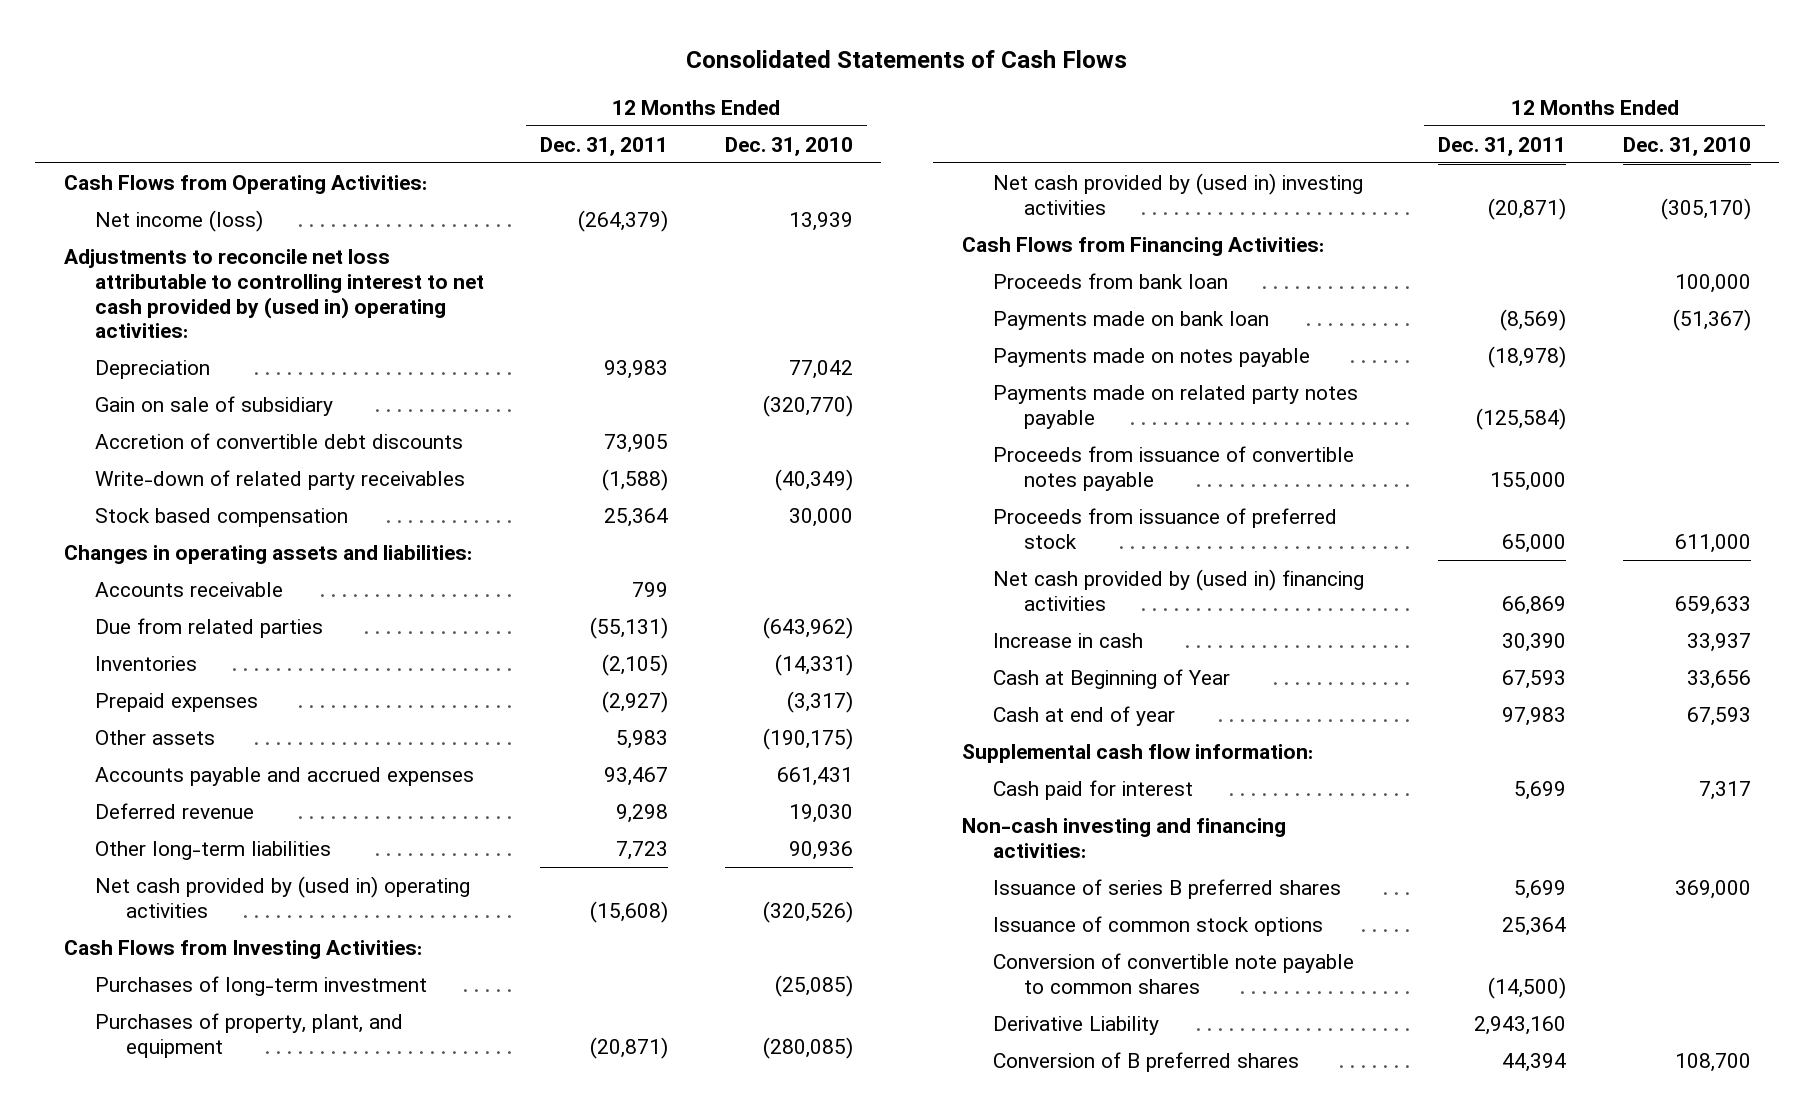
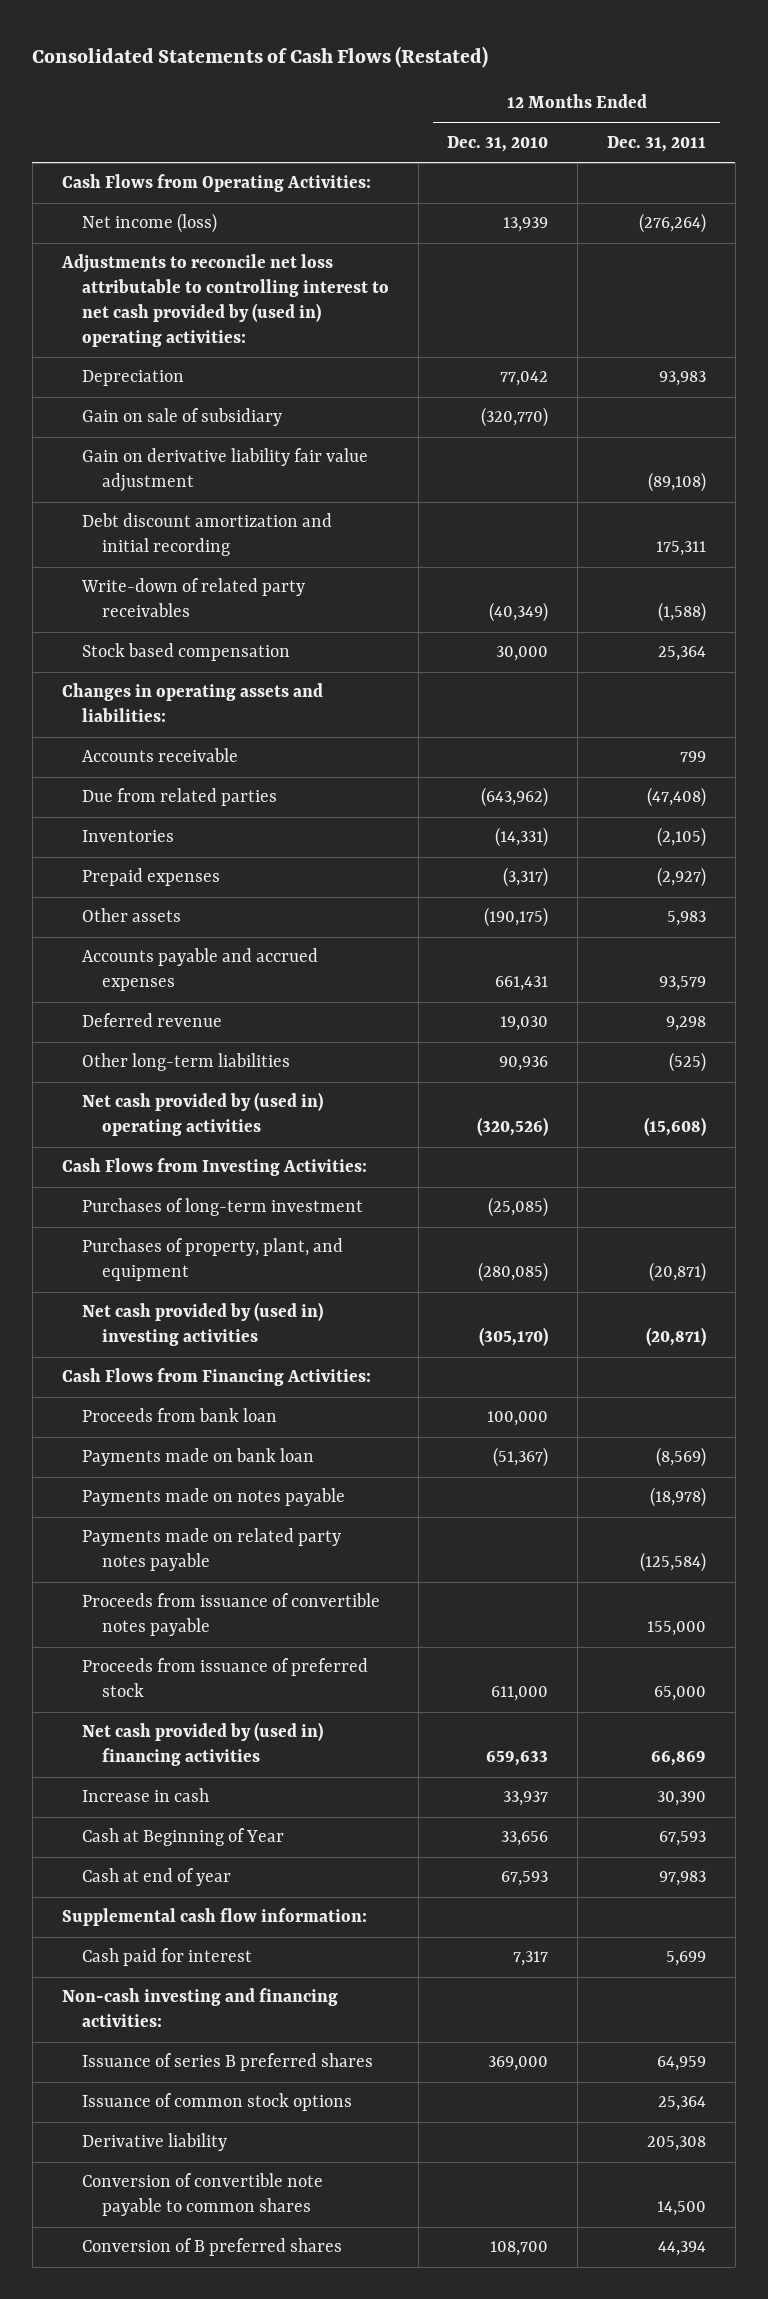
- Consolidated Statements of Cash Flows
+ Consolidated Statements of Cash Flows (Restated)
- | 12 Months Ended Dec. 31, 2011 | 12 Months Ended Dec. 31, 2010
+ | 12 Months Ended Dec. 31, 2010 | 12 Months Ended Dec. 31, 2011
- Net income (loss) | (264,379) | 13,939
+ Net income (loss) | 13,939 | (276,264)
- Accretion of convertible debt discounts | 73,905 |
+ Gain on derivative liability fair value adjustment | | (89,108)
+ Debt discount amortization and initial recording | | 175,311
- Due from related parties | (55,131) | (643,962)
+ Due from related parties | (643,962) | (47,408)
- Accounts payable and accrued expenses | 93,467 | 661,431
+ Accounts payable and accrued expenses | 661,431 | 93,579
- Other long-term liabilities | 7,723 | 90,936
+ Other long-term liabilities | 90,936 | (525)
- Issuance of series B preferred shares | 5,699 | 369,000
+ Issuance of series B preferred shares | 369,000 | 64,959
- Conversion of convertible note payable to common shares | (14,500) |
- Derivative Liability | 2,943,160 |
+ Derivative liability | | 205,308
+ Conversion of convertible note payable to common shares | | 14,500

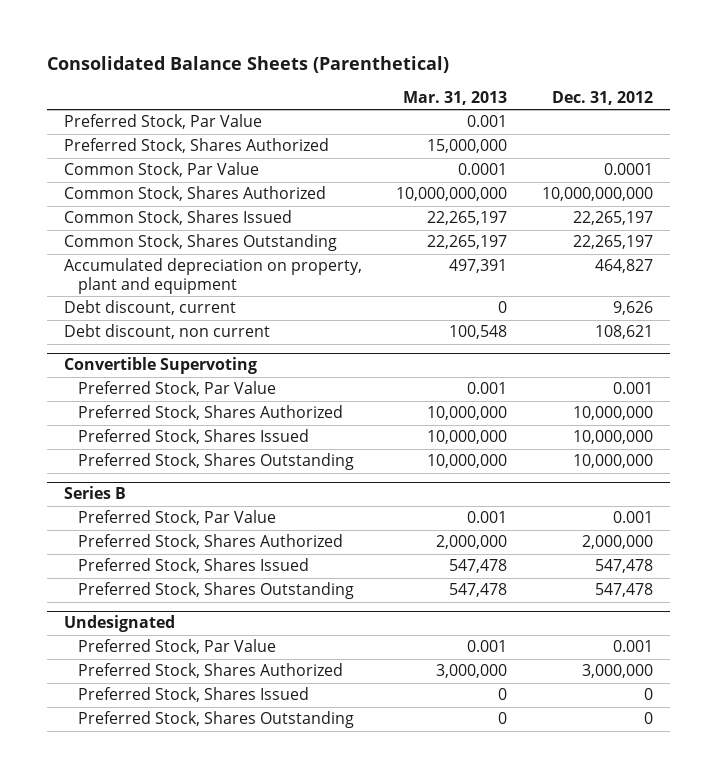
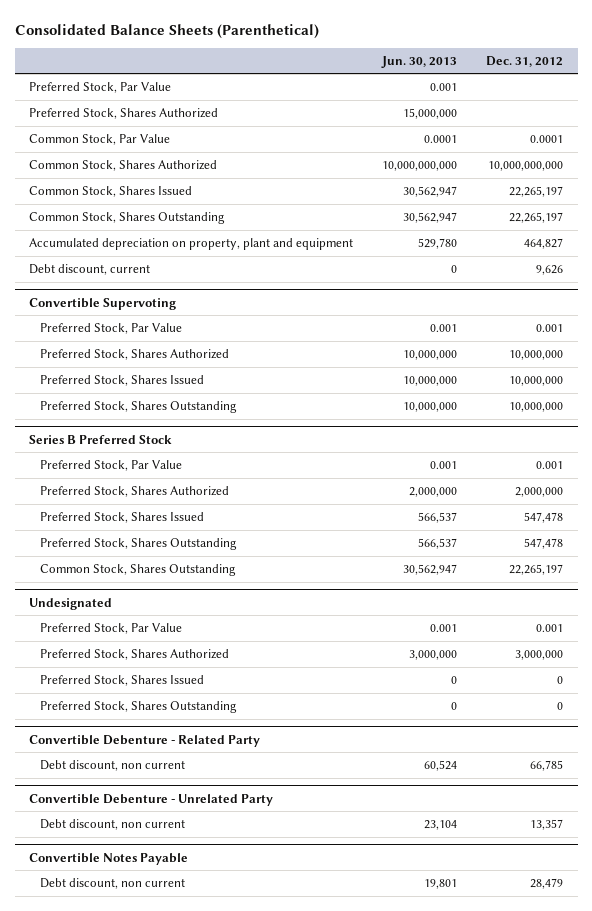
- | Mar. 31, 2013 | Dec. 31, 2012
+ | Jun. 30, 2013 | Dec. 31, 2012
- Debt discount, non current | 100,548 | 108,621
- Series B
+ Series B Preferred Stock
+ Common Stock, Shares Outstanding | 30,562,947 | 22,265,197
+ Convertible Debenture - Related Party
+ Debt discount, non current | 60,524 | 66,785
+ Convertible Debenture - Unrelated Party
+ Debt discount, non current | 23,104 | 13,357
+ Convertible Notes Payable
+ Debt discount, non current | 19,801 | 28,479

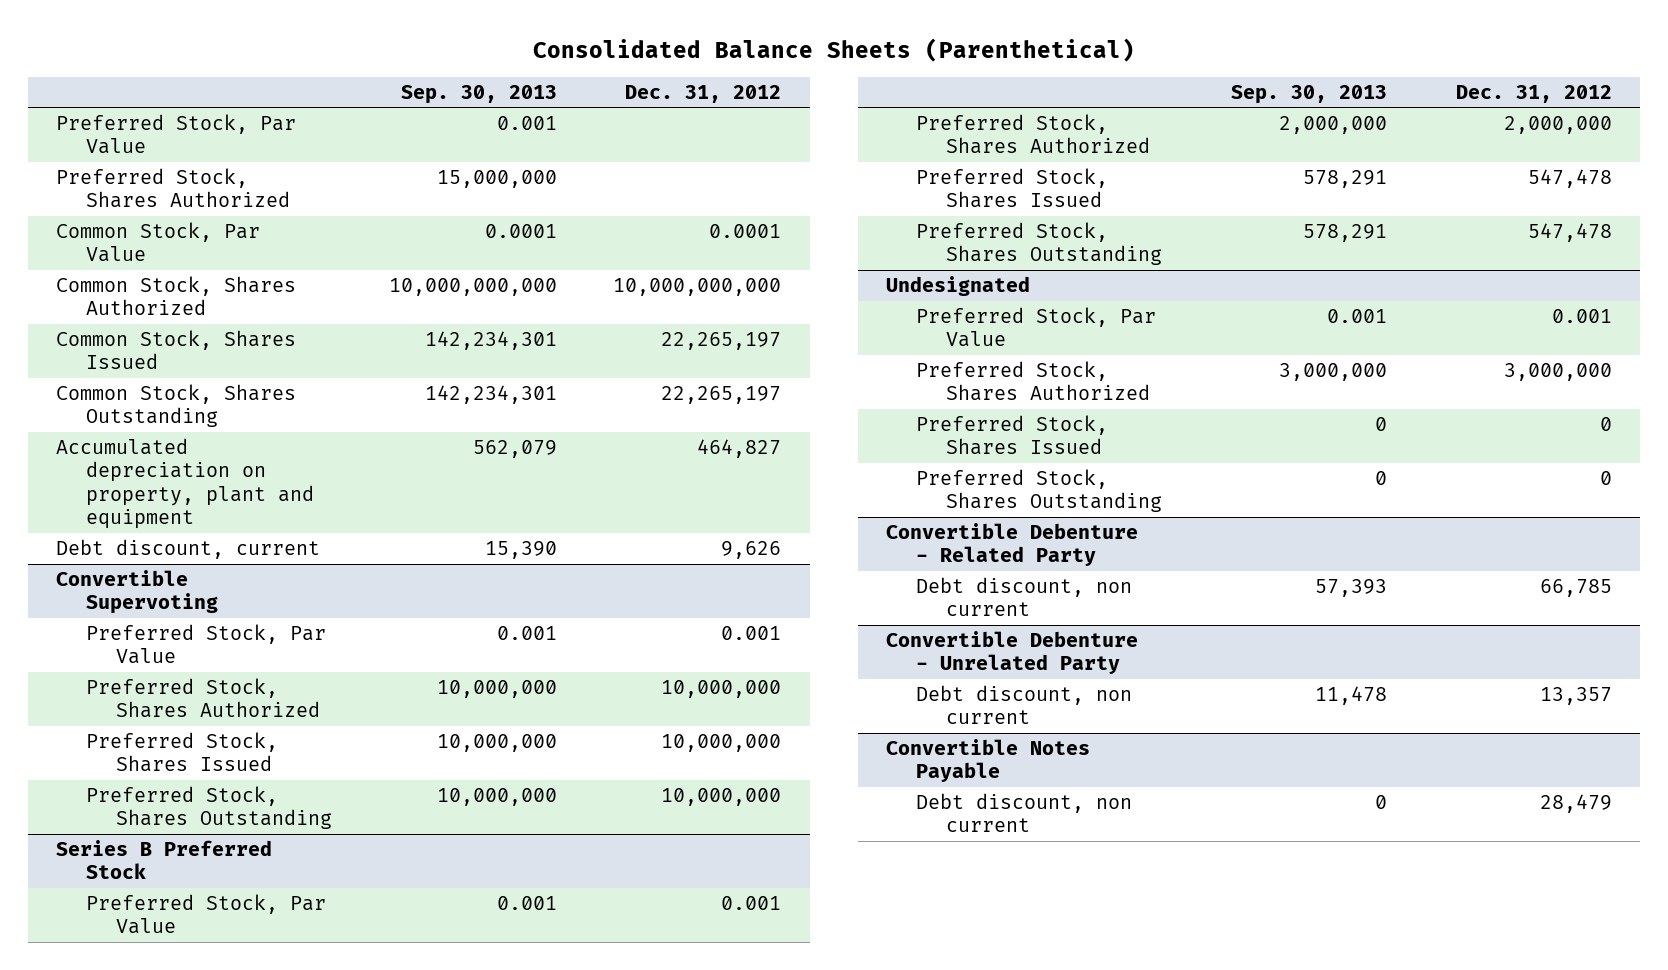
- | Jun. 30, 2013 | Dec. 31, 2012
+ | Sep. 30, 2013 | Dec. 31, 2012
@ Series B Preferred Stock
- Common Stock, Shares Outstanding | 30,562,947 | 22,265,197

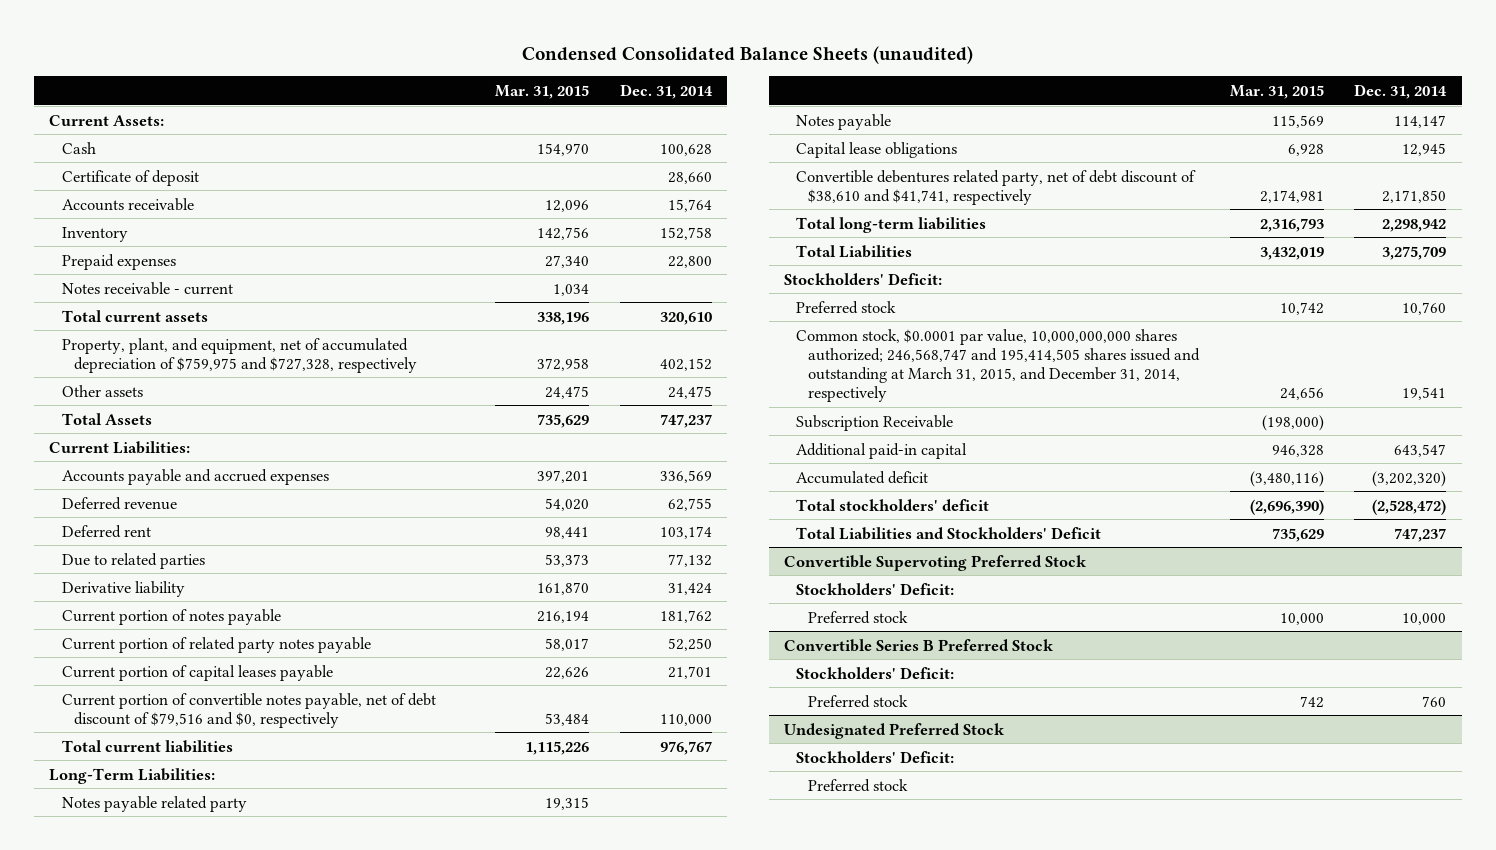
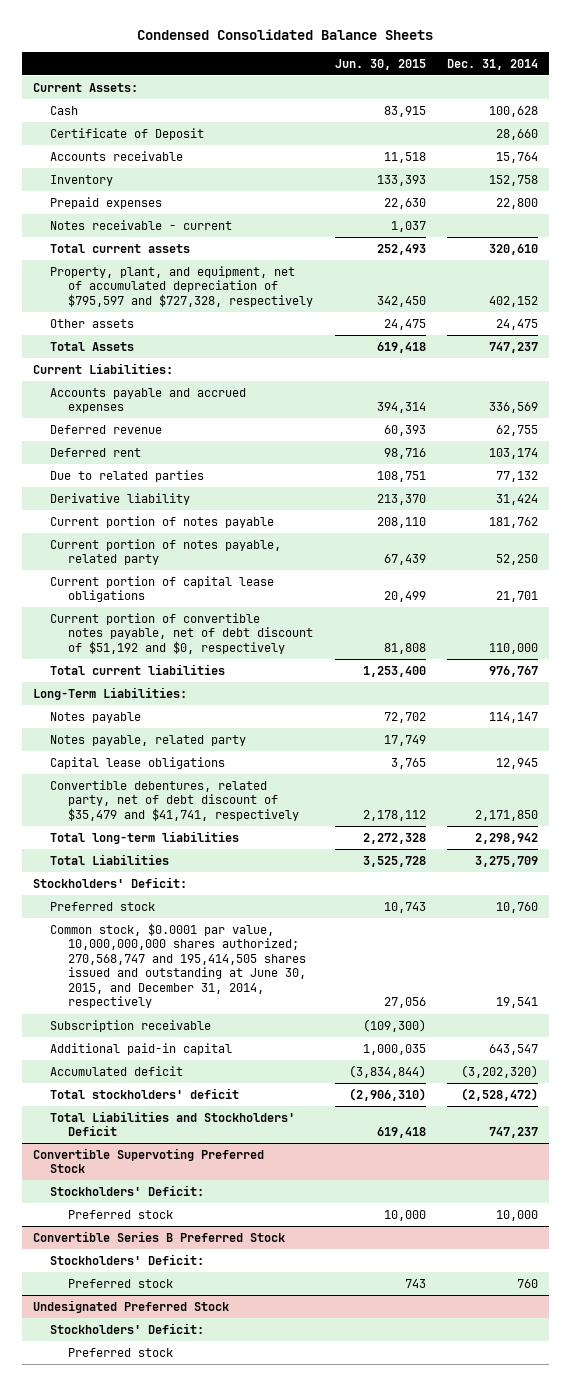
- Condensed Consolidated Balance Sheets (unaudited)
+ Condensed Consolidated Balance Sheets
- | Mar. 31, 2015 | Dec. 31, 2014
+ | Jun. 30, 2015 | Dec. 31, 2014
- Certificate of deposit | | 28,660
+ Certificate of Deposit | | 28,660
- Property, plant, and equipment, net of accumulated depreciation of $759,975 and $727,328, respectively | 372,958 | 402,152
+ Property, plant, and equipment, net of accumulated depreciation of $795,597 and $727,328, respectively | 342,450 | 402,152
- Current portion of related party notes payable | 58,017 | 52,250
- Current portion of capital leases payable | 22,626 | 21,701
- Current portion of convertible notes payable, net of debt discount of $79,516 and $0, respectively | 53,484 | 110,000
+ Current portion of notes payable, related party | 67,439 | 52,250
+ Current portion of capital lease obligations | 20,499 | 21,701
+ Current portion of convertible notes payable, net of debt discount of $51,192 and $0, respectively | 81,808 | 110,000
- Notes payable related party | 19,315 |
+ Notes payable, related party | 17,749 |
- Convertible debentures related party, net of debt discount of $38,610 and $41,741, respectively | 2,174,981 | 2,171,850
+ Convertible debentures, related party, net of debt discount of $35,479 and $41,741, respectively | 2,178,112 | 2,171,850
- Common stock, $0.0001 par value, 10,000,000,000 shares authorized; 246,568,747 and 195,414,505 shares issued and outstanding at March 31, 2015, and December 31, 2014, respectively | 24,656 | 19,541
- Subscription Receivable | (198,000) |
+ Common stock, $0.0001 par value, 10,000,000,000 shares authorized; 270,568,747 and 195,414,505 shares issued and outstanding at June 30, 2015, and December 31, 2014, respectively | 27,056 | 19,541
+ Subscription receivable | (109,300) |

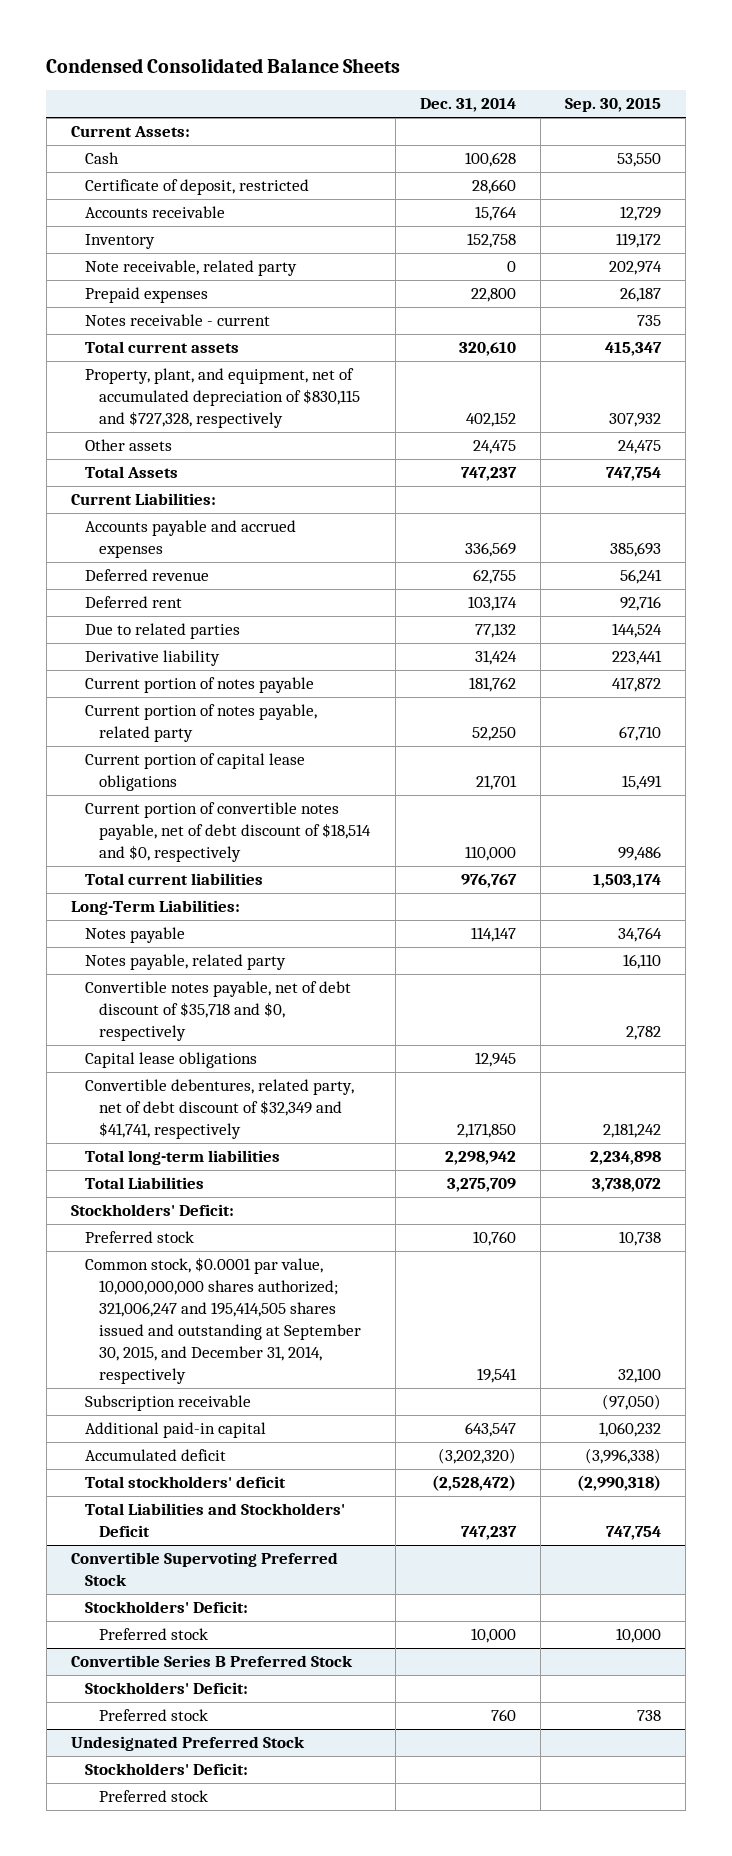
- | Jun. 30, 2015 | Dec. 31, 2014
+ | Dec. 31, 2014 | Sep. 30, 2015
- Certificate of Deposit | | 28,660
+ Certificate of deposit, restricted | 28,660 |
+ Note receivable, related party | 0 | 202,974
- Property, plant, and equipment, net of accumulated depreciation of $795,597 and $727,328, respectively | 342,450 | 402,152
+ Property, plant, and equipment, net of accumulated depreciation of $830,115 and $727,328, respectively | 402,152 | 307,932
- Current portion of convertible notes payable, net of debt discount of $51,192 and $0, respectively | 81,808 | 110,000
+ Current portion of convertible notes payable, net of debt discount of $18,514 and $0, respectively | 110,000 | 99,486
+ Convertible notes payable, net of debt discount of $35,718 and $0, respectively | | 2,782
- Convertible debentures, related party, net of debt discount of $35,479 and $41,741, respectively | 2,178,112 | 2,171,850
+ Convertible debentures, related party, net of debt discount of $32,349 and $41,741, respectively | 2,171,850 | 2,181,242
- Common stock, $0.0001 par value, 10,000,000,000 shares authorized; 270,568,747 and 195,414,505 shares issued and outstanding at June 30, 2015, and December 31, 2014, respectively | 27,056 | 19,541
+ Common stock, $0.0001 par value, 10,000,000,000 shares authorized; 321,006,247 and 195,414,505 shares issued and outstanding at September 30, 2015, and December 31, 2014, respectively | 19,541 | 32,100

